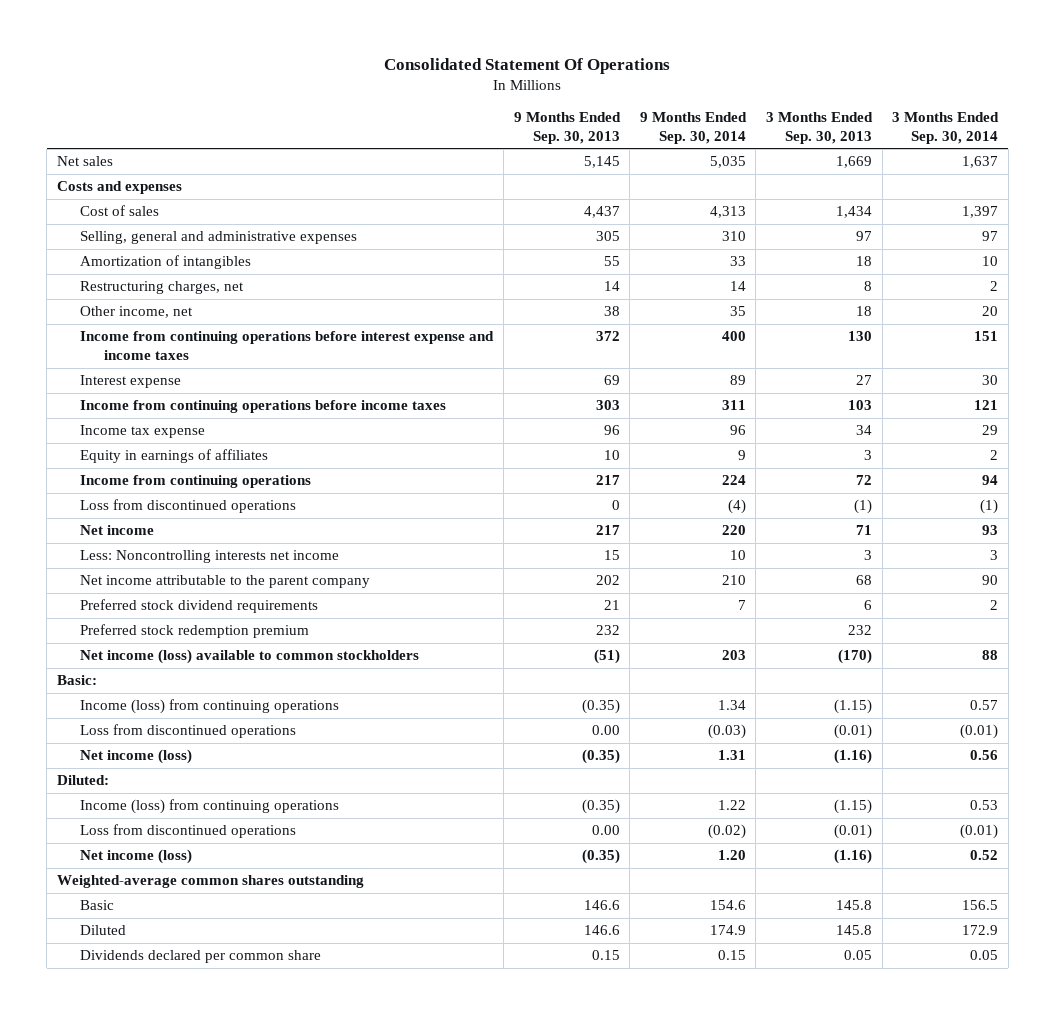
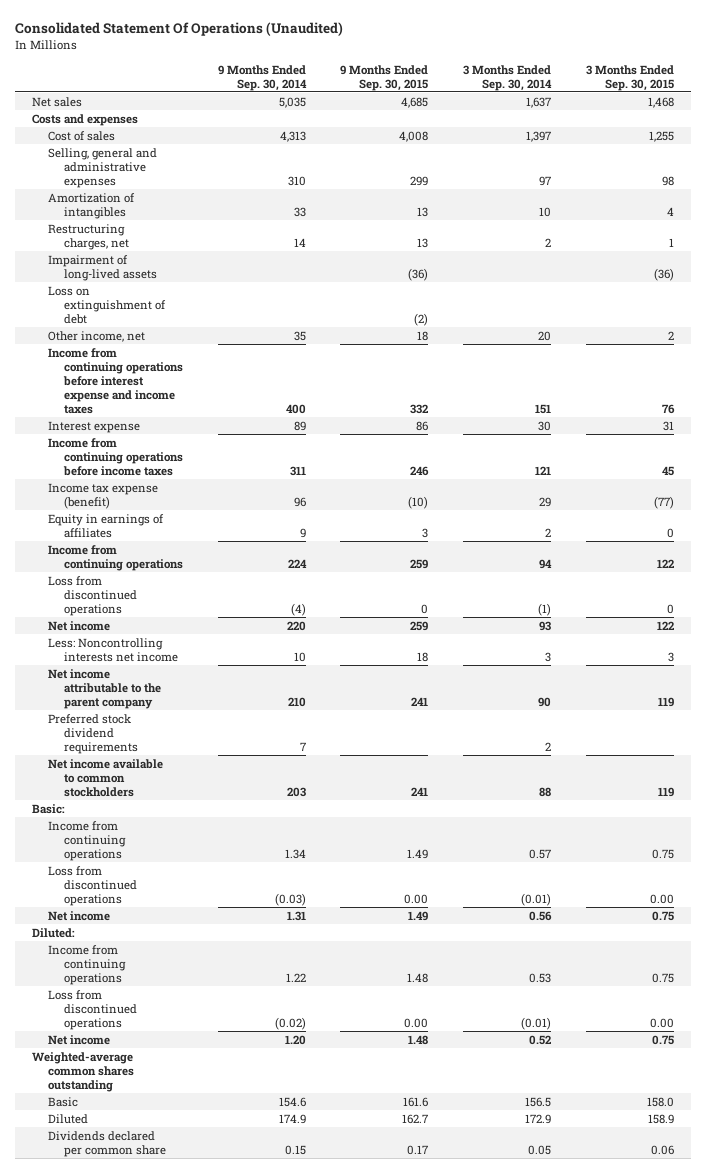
- Consolidated Statement Of Operations
+ Consolidated Statement Of Operations (Unaudited)
- | 9 Months Ended Sep. 30, 2013 | 9 Months Ended Sep. 30, 2014 | 3 Months Ended Sep. 30, 2013 | 3 Months Ended Sep. 30, 2014
+ | 9 Months Ended Sep. 30, 2014 | 9 Months Ended Sep. 30, 2015 | 3 Months Ended Sep. 30, 2014 | 3 Months Ended Sep. 30, 2015
+ Impairment of long-lived assets | | (36) | | (36)
+ Loss on extinguishment of debt | | (2) | |
- Income tax expense | 96 | 96 | 34 | 29
+ Income tax expense (benefit) | 96 | (10) | 29 | (77)
- Preferred stock redemption premium | 232 | | 232 |
- Net income (loss) available to common stockholders | (51) | 203 | (170) | 88
+ Net income available to common stockholders | 203 | 241 | 88 | 119
- Income (loss) from continuing operations | (0.35) | 1.34 | (1.15) | 0.57
+ Income from continuing operations | 1.34 | 1.49 | 0.57 | 0.75
- Net income (loss) | (0.35) | 1.31 | (1.16) | 0.56
+ Net income | 1.31 | 1.49 | 0.56 | 0.75
- Income (loss) from continuing operations | (0.35) | 1.22 | (1.15) | 0.53
+ Income from continuing operations | 1.22 | 1.48 | 0.53 | 0.75
- Net income (loss) | (0.35) | 1.20 | (1.16) | 0.52
+ Net income | 1.20 | 1.48 | 0.52 | 0.75

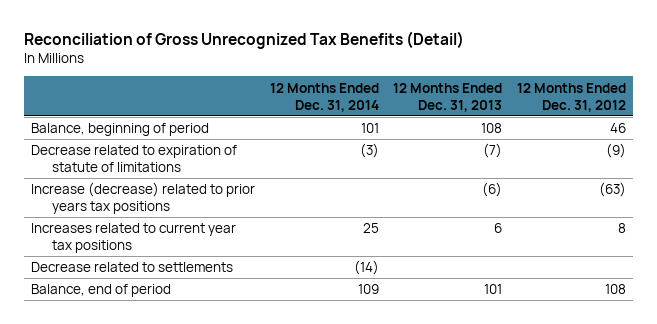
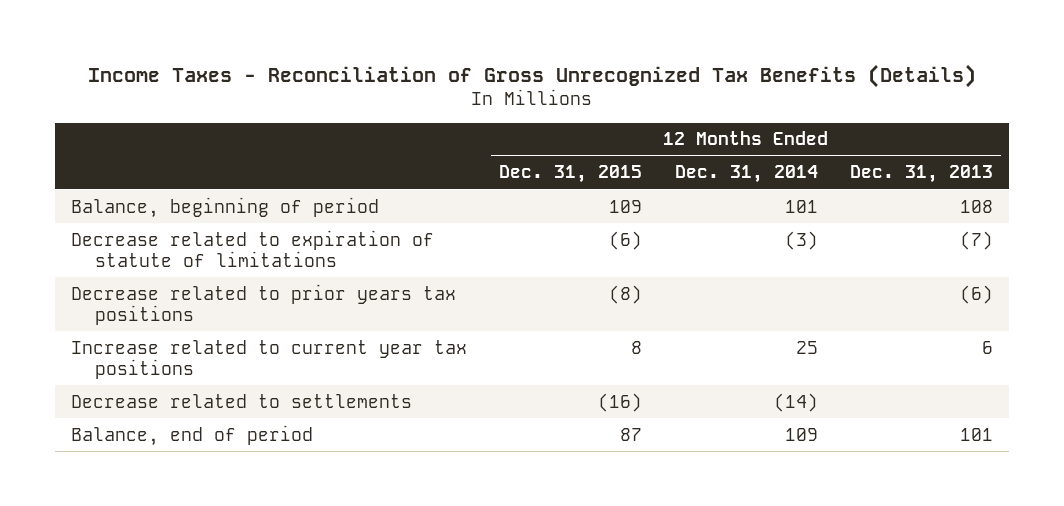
- Reconciliation of Gross Unrecognized Tax Benefits (Detail)
+ Income Taxes - Reconciliation of Gross Unrecognized Tax Benefits (Details)
- | 12 Months Ended Dec. 31, 2014 | 12 Months Ended Dec. 31, 2013 | 12 Months Ended Dec. 31, 2012
+ | 12 Months Ended Dec. 31, 2015 | 12 Months Ended Dec. 31, 2014 | 12 Months Ended Dec. 31, 2013
- Increase (decrease) related to prior years tax positions | | (6) | (63)
- Increases related to current year tax positions | 25 | 6 | 8
+ Decrease related to prior years tax positions | (8) | | (6)
+ Increase related to current year tax positions | 8 | 25 | 6

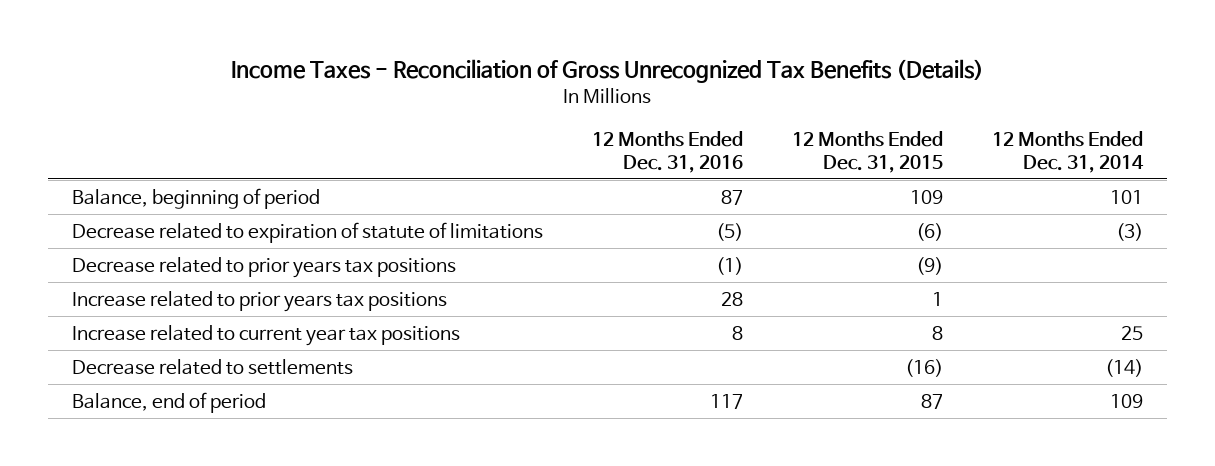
- | 12 Months Ended Dec. 31, 2015 | 12 Months Ended Dec. 31, 2014 | 12 Months Ended Dec. 31, 2013
+ | 12 Months Ended Dec. 31, 2016 | 12 Months Ended Dec. 31, 2015 | 12 Months Ended Dec. 31, 2014
- Decrease related to prior years tax positions | (8) | | (6)
+ Decrease related to prior years tax positions | (1) | (9) |
+ Increase related to prior years tax positions | 28 | 1 |

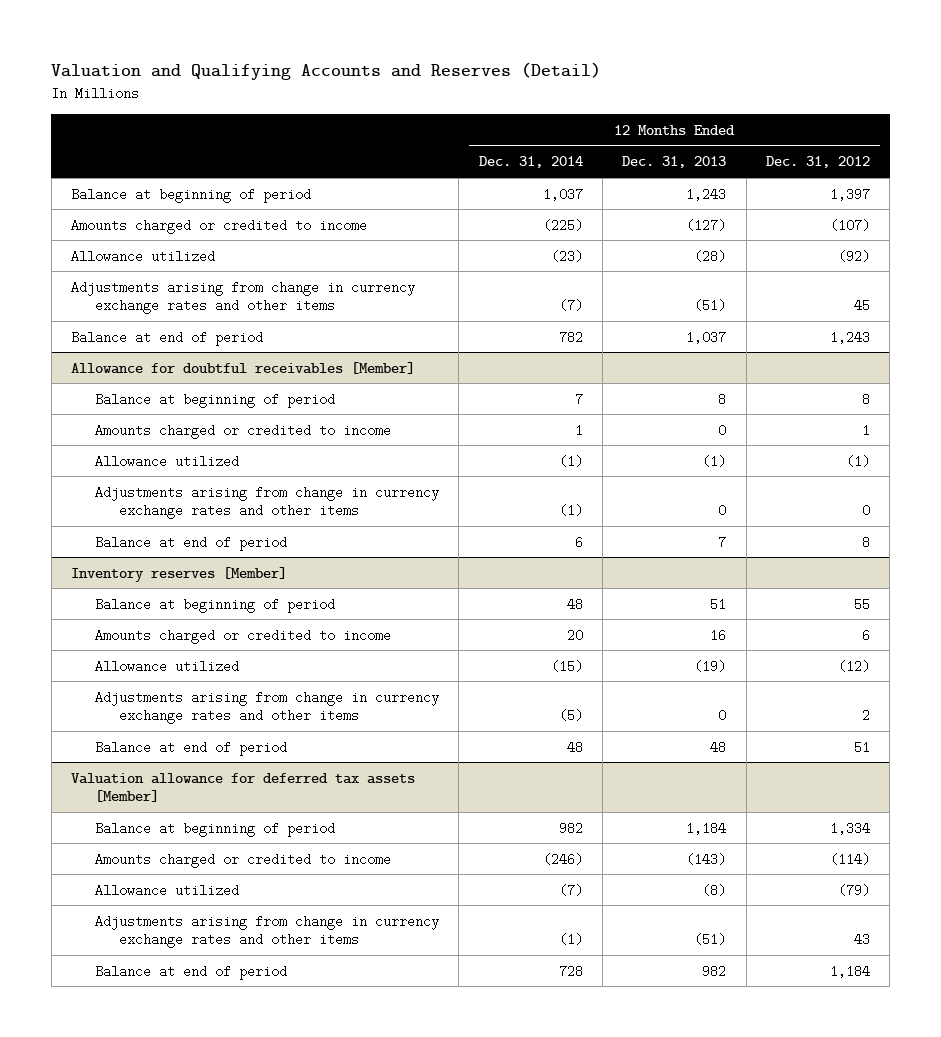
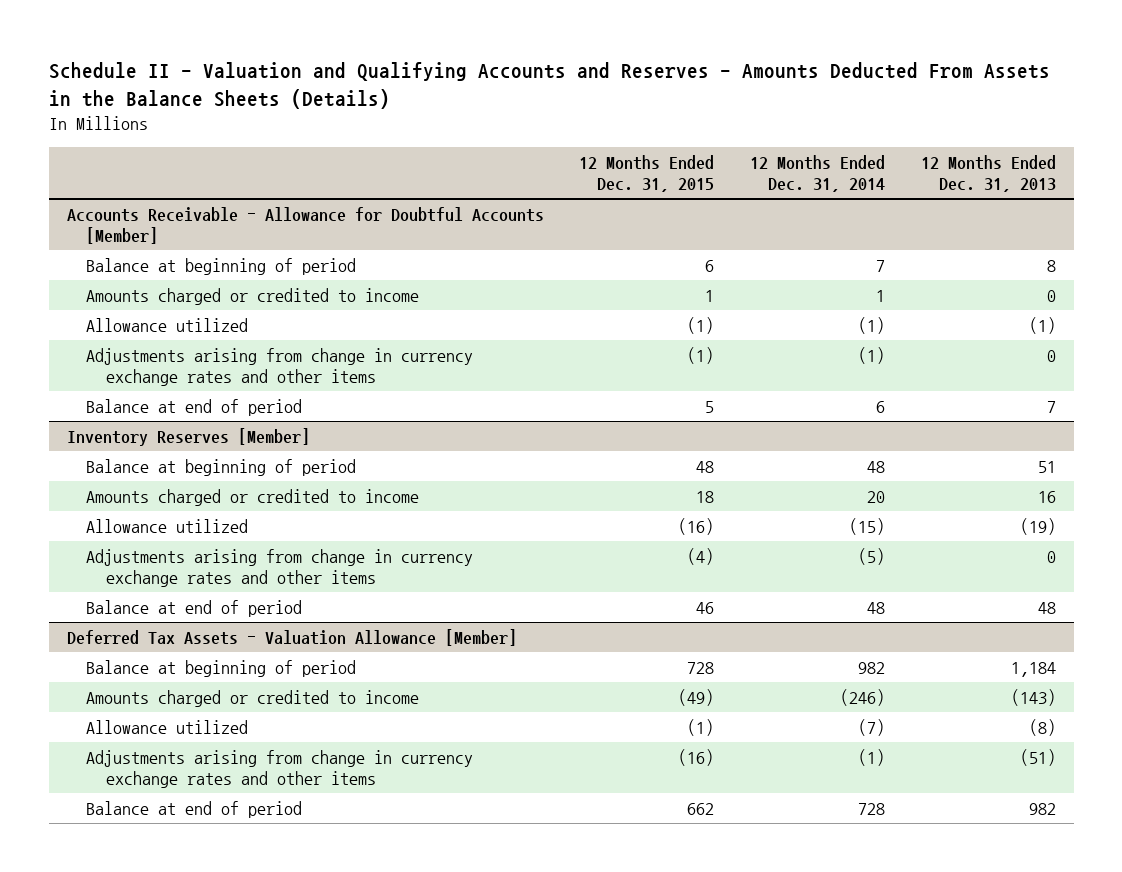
- Valuation and Qualifying Accounts and Reserves (Detail)
+ Schedule II - Valuation and Qualifying Accounts and Reserves - Amounts Deducted From Assets in the Balance Sheets (Details)
- | 12 Months Ended Dec. 31, 2014 | 12 Months Ended Dec. 31, 2013 | 12 Months Ended Dec. 31, 2012
+ | 12 Months Ended Dec. 31, 2015 | 12 Months Ended Dec. 31, 2014 | 12 Months Ended Dec. 31, 2013
- Balance at beginning of period | 1,037 | 1,243 | 1,397
- Amounts charged or credited to income | (225) | (127) | (107)
- Allowance utilized | (23) | (28) | (92)
- Adjustments arising from change in currency exchange rates and other items | (7) | (51) | 45
- Balance at end of period | 782 | 1,037 | 1,243
- Allowance for doubtful receivables [Member]
+ Accounts Receivable - Allowance for Doubtful Accounts [Member]
- Inventory reserves [Member]
+ Inventory Reserves [Member]
- Valuation allowance for deferred tax assets [Member]
+ Deferred Tax Assets - Valuation Allowance [Member]

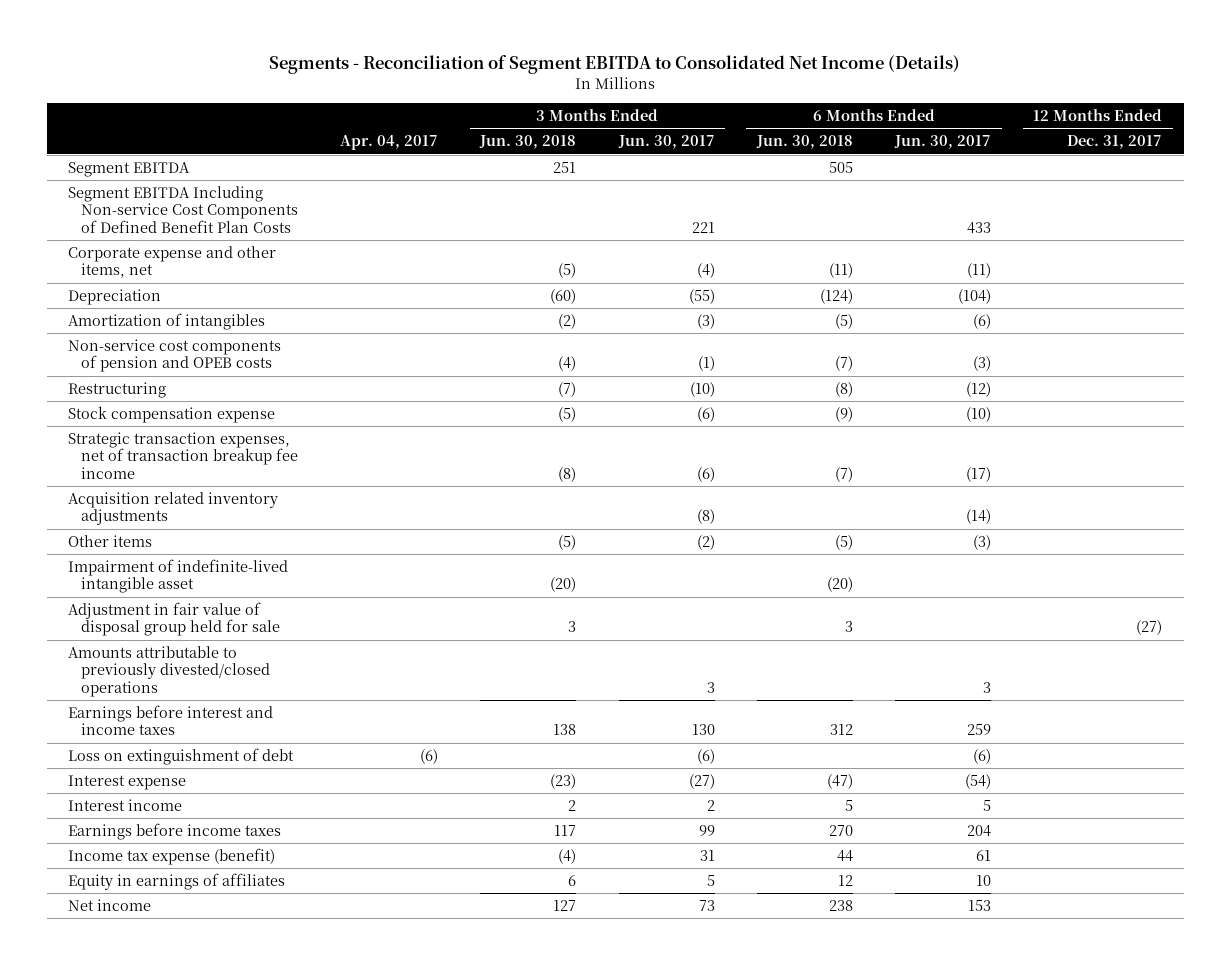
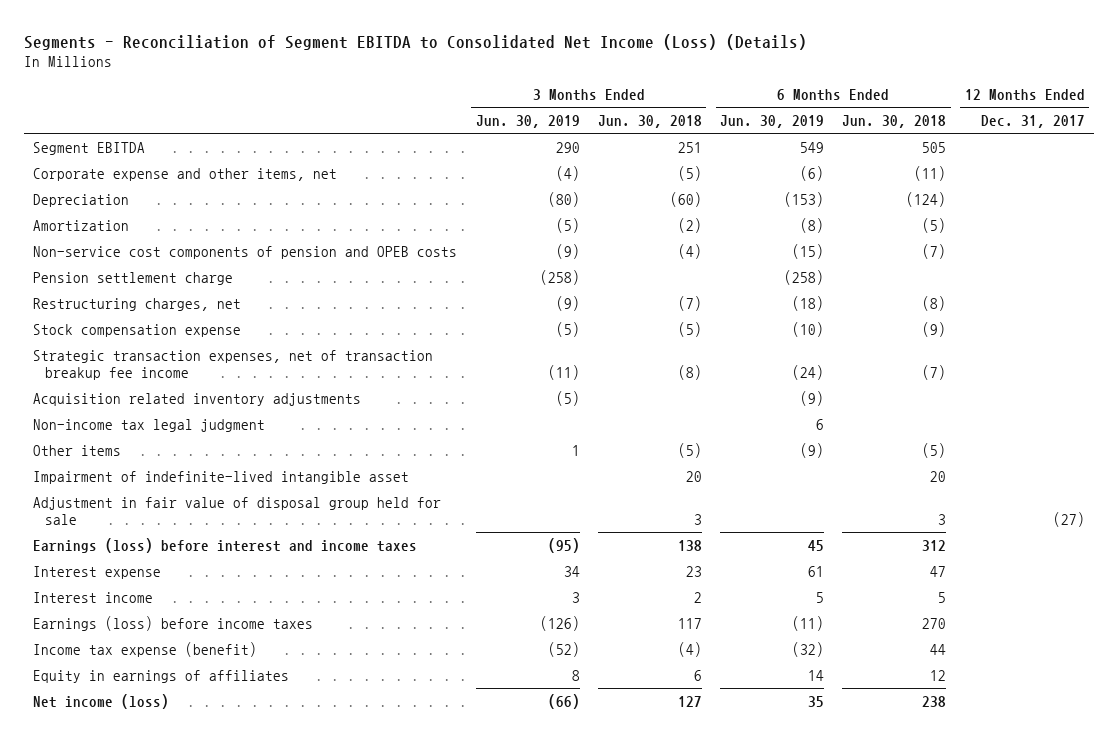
- Segments - Reconciliation of Segment EBITDA to Consolidated Net Income (Details)
+ Segments - Reconciliation of Segment EBITDA to Consolidated Net Income (Loss) (Details)
- | Apr. 04, 2017 | 3 Months Ended Jun. 30, 2018 | 3 Months Ended Jun. 30, 2017 | 6 Months Ended Jun. 30, 2018 | 6 Months Ended Jun. 30, 2017 | 12 Months Ended Dec. 31, 2017
+ | 3 Months Ended Jun. 30, 2019 | 3 Months Ended Jun. 30, 2018 | 6 Months Ended Jun. 30, 2019 | 6 Months Ended Jun. 30, 2018 | 12 Months Ended Dec. 31, 2017
- Segment EBITDA Including Non-service Cost Components of Defined Benefit Plan Costs | | | 221 | | 433 |
- Amortization of intangibles | | (2) | (3) | (5) | (6) |
+ Amortization | (5) | (2) | (8) | (5) |
- Restructuring | | (7) | (10) | (8) | (12) |
+ Pension settlement charge | (258) | | (258) | |
+ Restructuring charges, net | (9) | (7) | (18) | (8) |
+ Non-income tax legal judgment | | | 6 | |
- Impairment of indefinite-lived intangible asset | | (20) | | (20) | |
+ Impairment of indefinite-lived intangible asset | | 20 | | 20 |
- Amounts attributable to previously divested/closed operations | | | 3 | | 3 |
- Earnings before interest and income taxes | | 138 | 130 | 312 | 259 |
- Loss on extinguishment of debt | (6) | | (6) | | (6) |
- Interest expense | | (23) | (27) | (47) | (54) |
+ Earnings (loss) before interest and income taxes | (95) | 138 | 45 | 312 |
+ Interest expense | 34 | 23 | 61 | 47 |
- Earnings before income taxes | | 117 | 99 | 270 | 204 |
+ Earnings (loss) before income taxes | (126) | 117 | (11) | 270 |
- Net income | | 127 | 73 | 238 | 153 |
+ Net income (loss) | (66) | 127 | 35 | 238 |

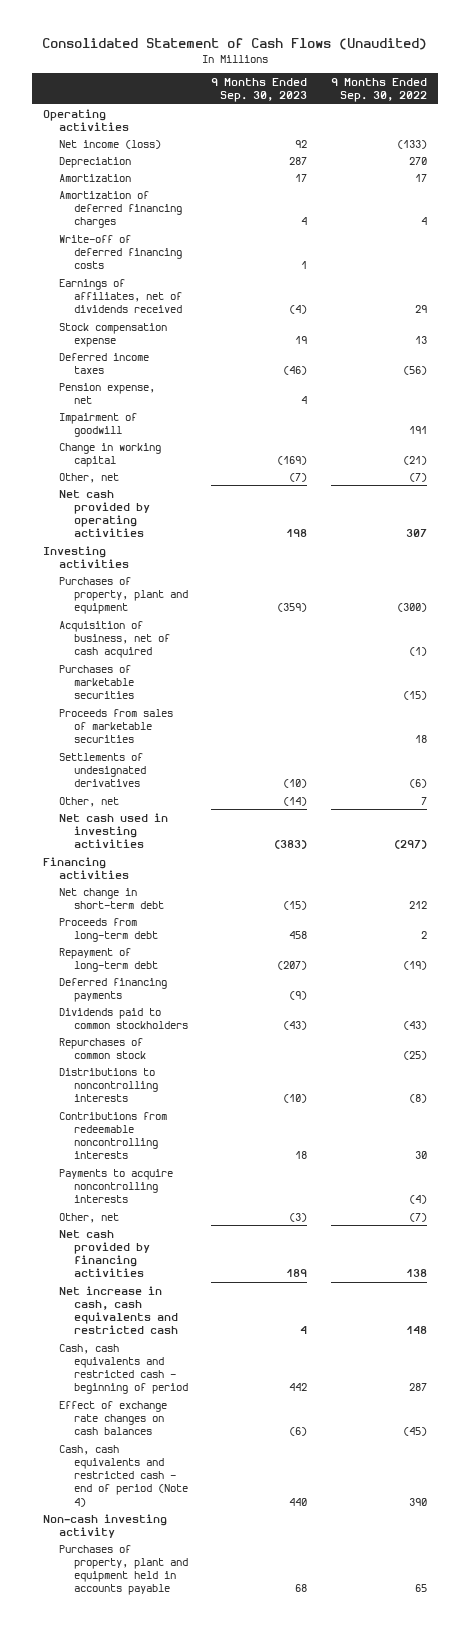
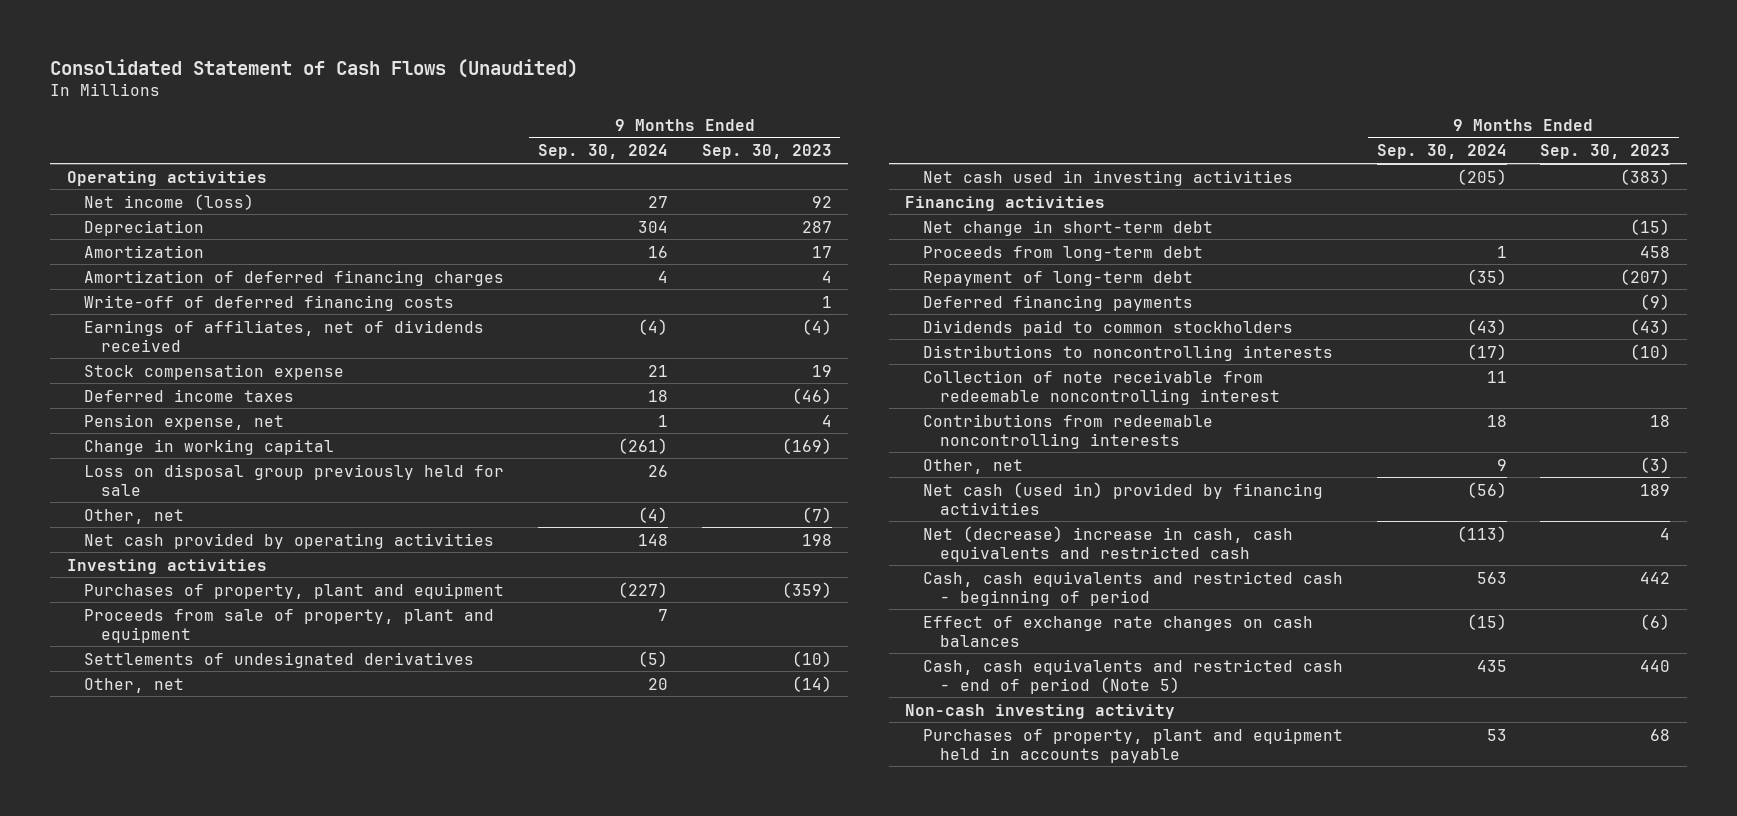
- | 9 Months Ended Sep. 30, 2023 | 9 Months Ended Sep. 30, 2022
+ | 9 Months Ended Sep. 30, 2024 | 9 Months Ended Sep. 30, 2023
- Impairment of goodwill | | 191
+ Loss on disposal group previously held for sale | 26 |
- Acquisition of business, net of cash acquired | | (1)
- Purchases of marketable securities | | (15)
- Proceeds from sales of marketable securities | | 18
+ Proceeds from sale of property, plant and equipment | 7 |
- Repurchases of common stock | | (25)
+ Collection of note receivable from redeemable noncontrolling interest | 11 |
- Payments to acquire noncontrolling interests | | (4)
- Net cash provided by financing activities | 189 | 138
- Net increase in cash, cash equivalents and restricted cash | 4 | 148
+ Net cash (used in) provided by financing activities | (56) | 189
+ Net (decrease) increase in cash, cash equivalents and restricted cash | (113) | 4
- Cash, cash equivalents and restricted cash - end of period (Note 4) | 440 | 390
+ Cash, cash equivalents and restricted cash - end of period (Note 5) | 435 | 440

